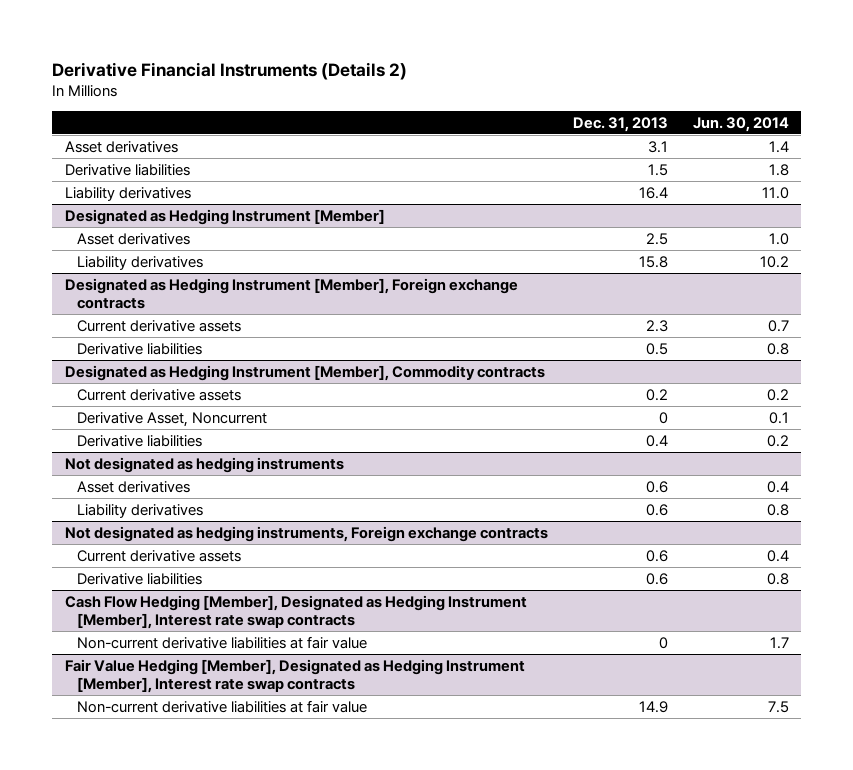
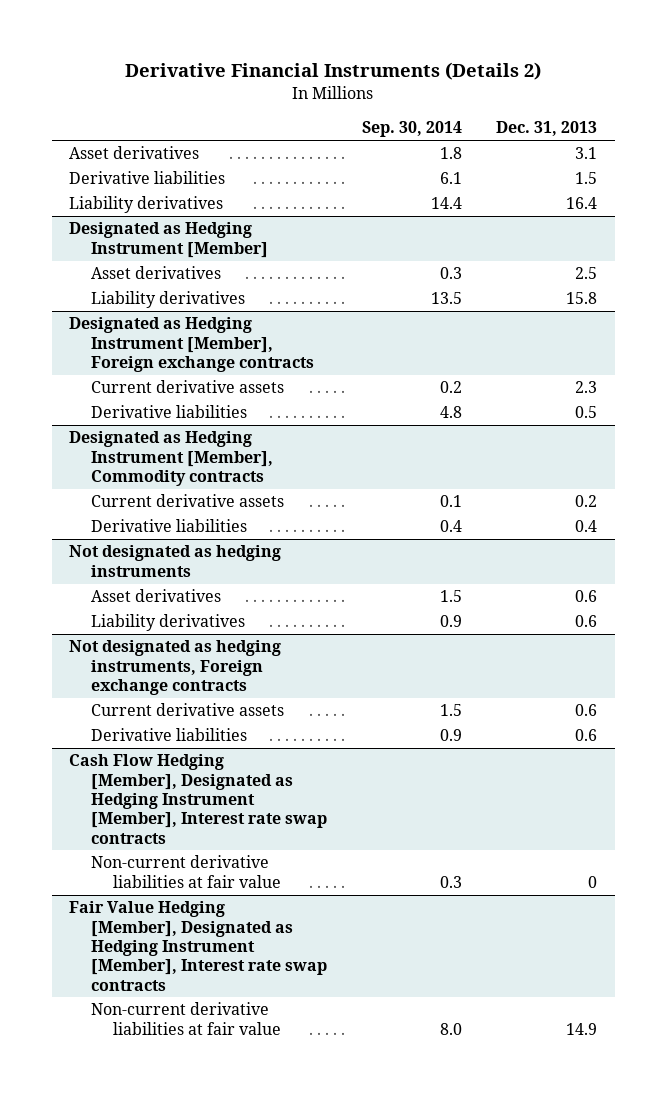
- | Dec. 31, 2013 | Jun. 30, 2014
+ | Sep. 30, 2014 | Dec. 31, 2013
@ Designated as Hedging Instrument [Member], Commodity contracts
- Derivative Asset, Noncurrent | 0 | 0.1

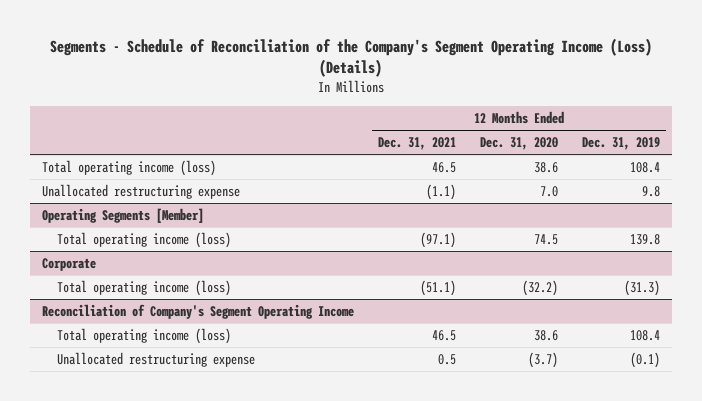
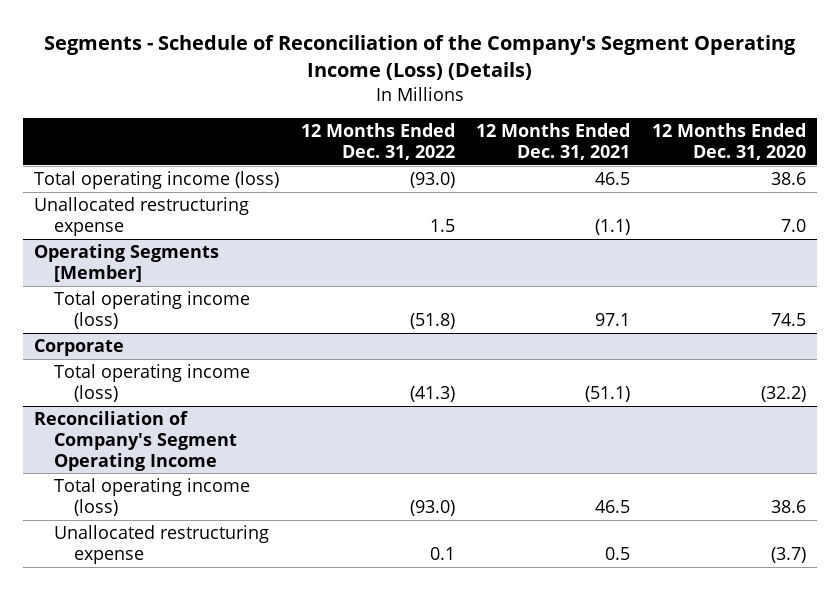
- | 12 Months Ended Dec. 31, 2021 | 12 Months Ended Dec. 31, 2020 | 12 Months Ended Dec. 31, 2019
+ | 12 Months Ended Dec. 31, 2022 | 12 Months Ended Dec. 31, 2021 | 12 Months Ended Dec. 31, 2020
@ Operating Segments [Member]
- Total operating income (loss) | (97.1) | 74.5 | 139.8
+ Total operating income (loss) | (51.8) | 97.1 | 74.5

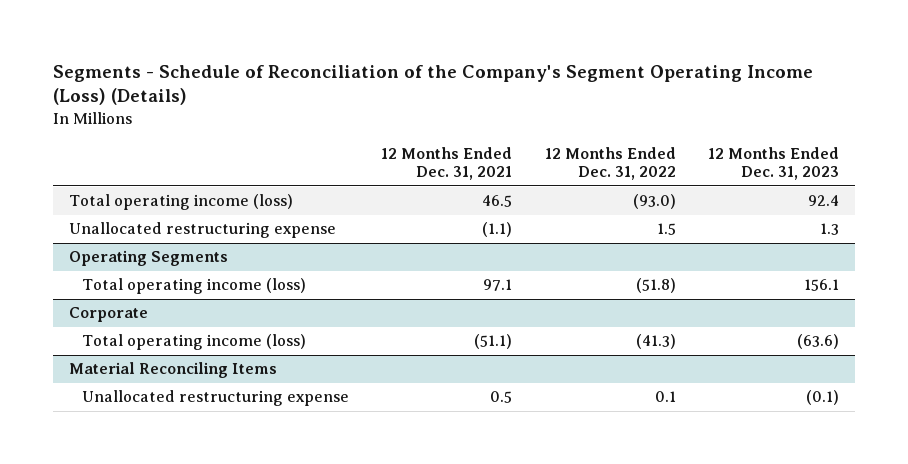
- | 12 Months Ended Dec. 31, 2022 | 12 Months Ended Dec. 31, 2021 | 12 Months Ended Dec. 31, 2020
+ | 12 Months Ended Dec. 31, 2021 | 12 Months Ended Dec. 31, 2022 | 12 Months Ended Dec. 31, 2023
- Operating Segments [Member]
+ Operating Segments
- Reconciliation of Company's Segment Operating Income
- Total operating income (loss) | (93.0) | 46.5 | 38.6
+ Material Reconciling Items

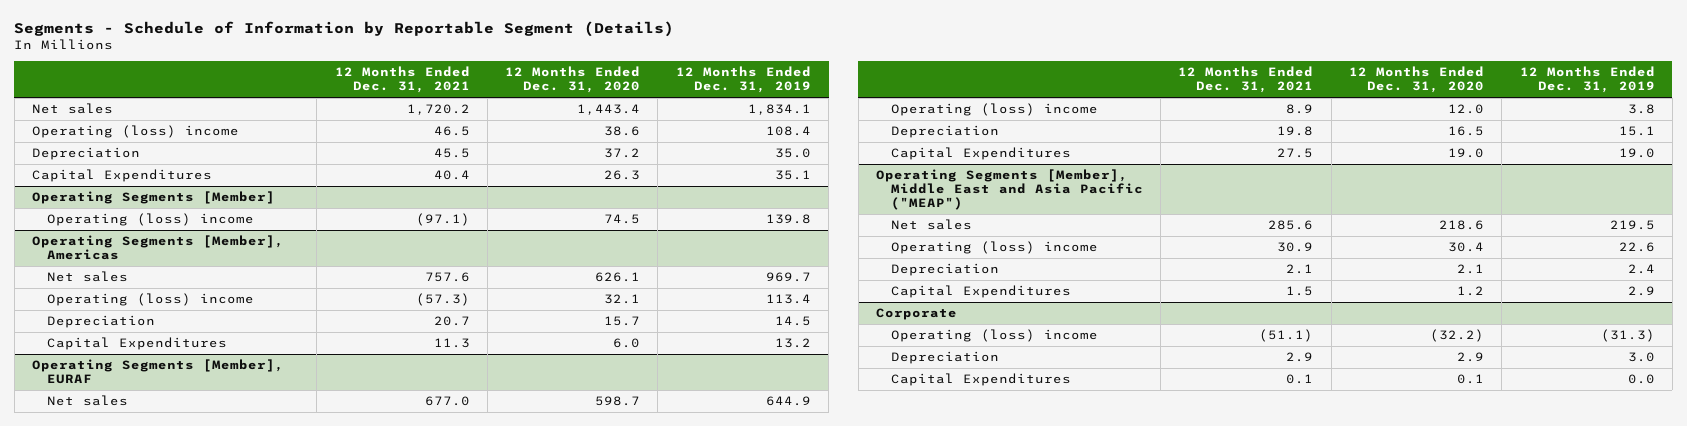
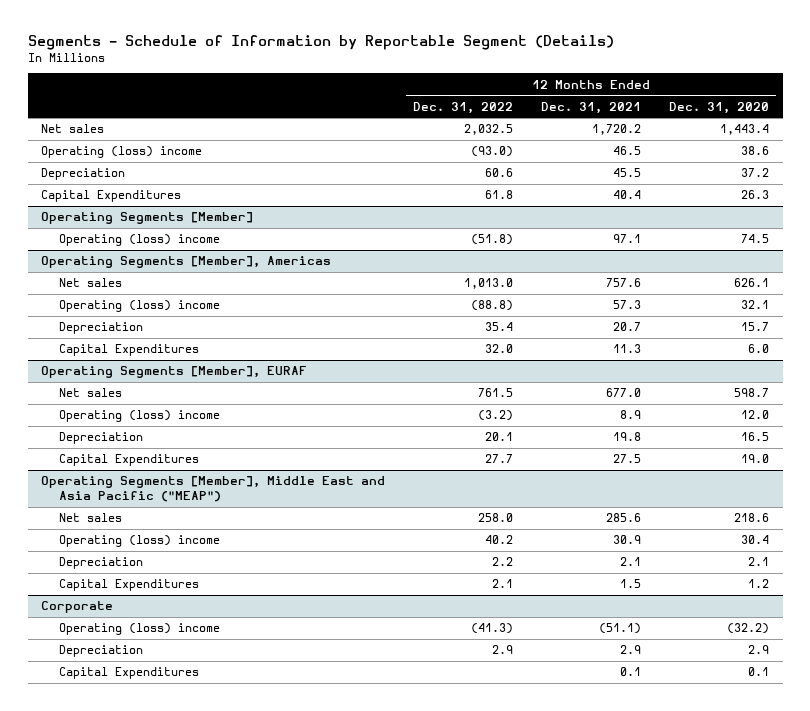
- | 12 Months Ended Dec. 31, 2021 | 12 Months Ended Dec. 31, 2020 | 12 Months Ended Dec. 31, 2019
+ | 12 Months Ended Dec. 31, 2022 | 12 Months Ended Dec. 31, 2021 | 12 Months Ended Dec. 31, 2020
@ Operating Segments [Member]
- Operating (loss) income | (97.1) | 74.5 | 139.8
+ Operating (loss) income | (51.8) | 97.1 | 74.5
@ Operating Segments [Member], Americas
- Operating (loss) income | (57.3) | 32.1 | 113.4
+ Operating (loss) income | (88.8) | 57.3 | 32.1

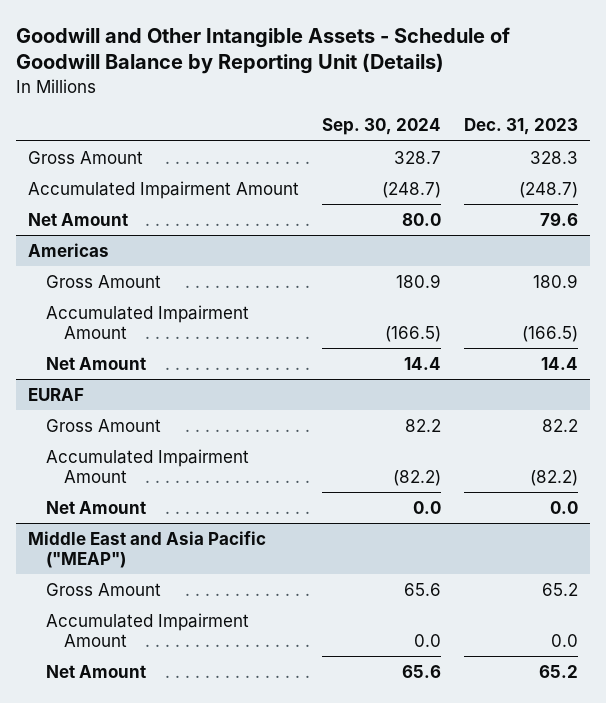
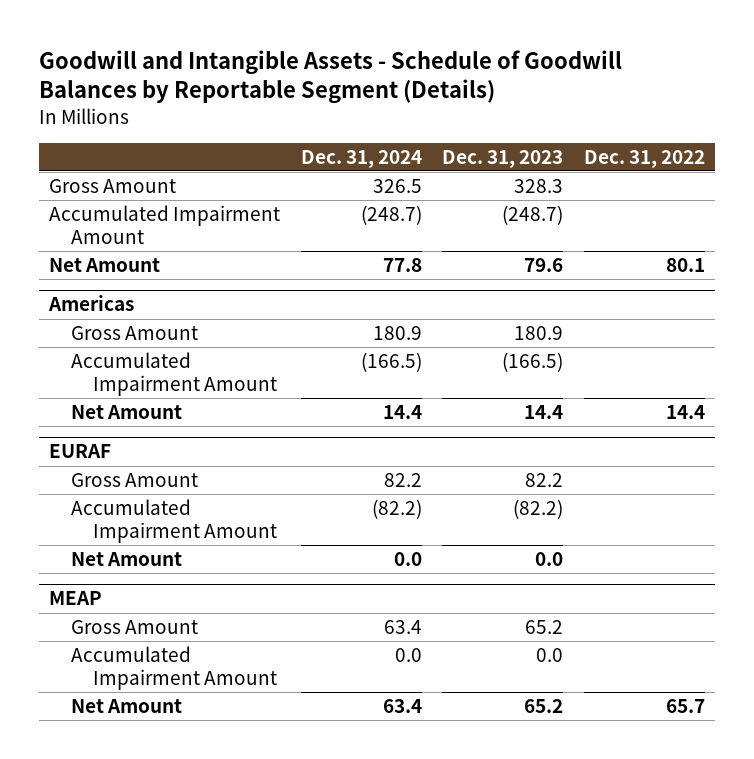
- Goodwill and Other Intangible Assets - Schedule of Goodwill Balance by Reporting Unit (Details)
+ Goodwill and Intangible Assets - Schedule of Goodwill Balances by Reportable Segment (Details)
- | Sep. 30, 2024 | Dec. 31, 2023
+ | Dec. 31, 2024 | Dec. 31, 2023 | Dec. 31, 2022
- Middle East and Asia Pacific ("MEAP")
+ MEAP

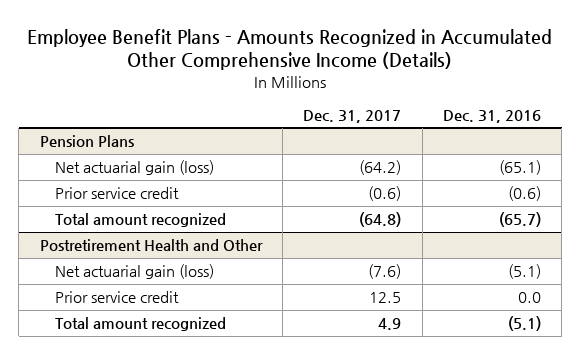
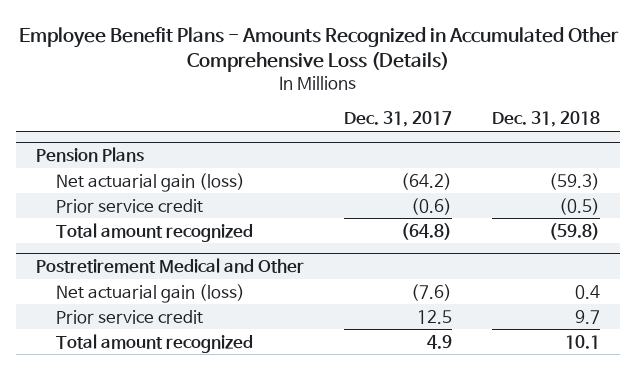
- Employee Benefit Plans - Amounts Recognized in Accumulated Other Comprehensive Income (Details)
+ Employee Benefit Plans - Amounts Recognized in Accumulated Other Comprehensive Loss (Details)
- | Dec. 31, 2017 | Dec. 31, 2016
+ | Dec. 31, 2017 | Dec. 31, 2018
- Postretirement Health and Other
+ Postretirement Medical and Other

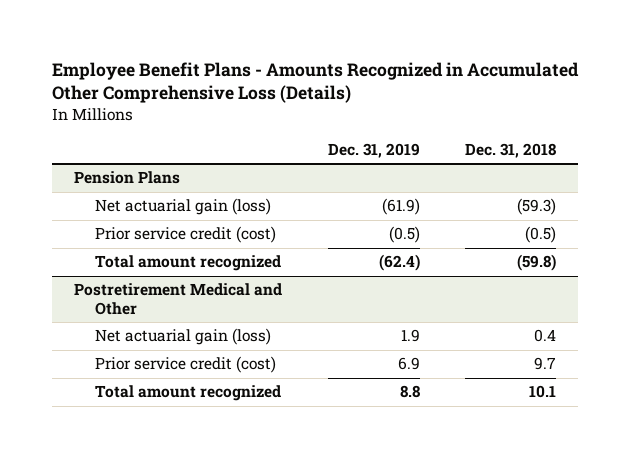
- | Dec. 31, 2017 | Dec. 31, 2018
+ | Dec. 31, 2019 | Dec. 31, 2018
@ Pension Plans
- Prior service credit | (0.6) | (0.5)
+ Prior service credit (cost) | (0.5) | (0.5)
@ Postretirement Medical and Other
- Prior service credit | 12.5 | 9.7
+ Prior service credit (cost) | 6.9 | 9.7

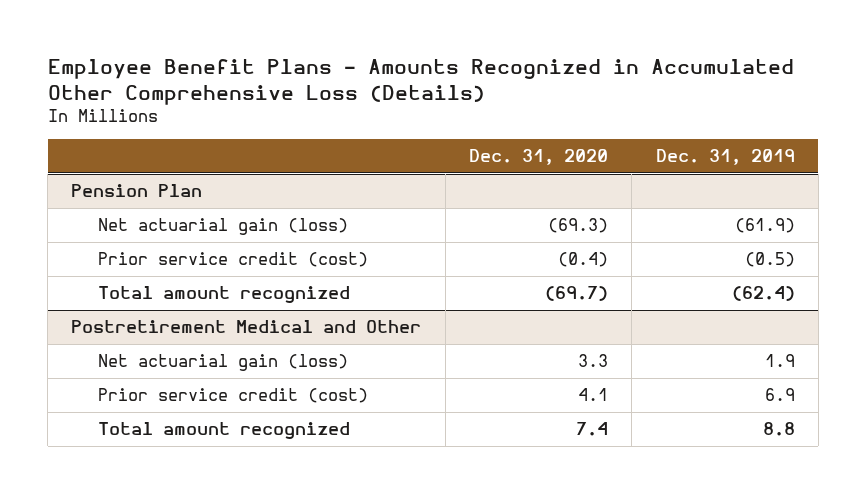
- | Dec. 31, 2019 | Dec. 31, 2018
+ | Dec. 31, 2020 | Dec. 31, 2019
- Pension Plans
+ Pension Plan

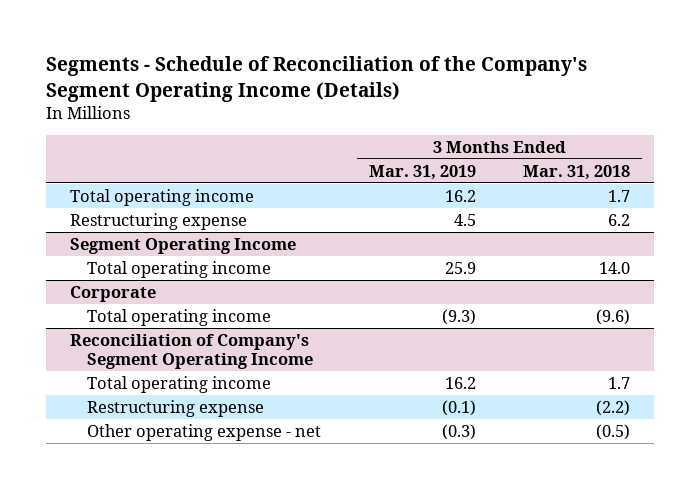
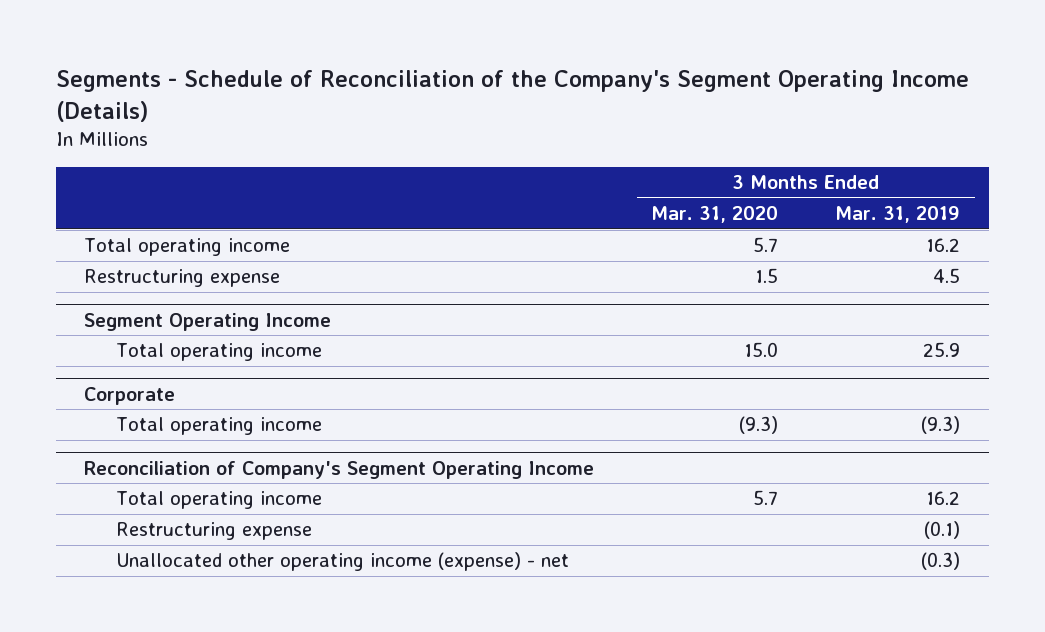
- | 3 Months Ended Mar. 31, 2019 | 3 Months Ended Mar. 31, 2018
+ | 3 Months Ended Mar. 31, 2020 | 3 Months Ended Mar. 31, 2019
@ Reconciliation of Company's Segment Operating Income
- Other operating expense - net | (0.3) | (0.5)
+ Unallocated other operating income (expense) - net | | (0.3)

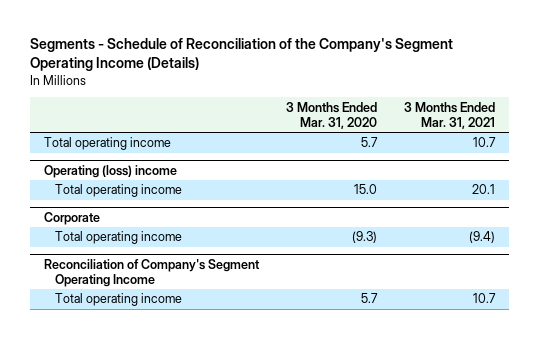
- | 3 Months Ended Mar. 31, 2020 | 3 Months Ended Mar. 31, 2019
+ | 3 Months Ended Mar. 31, 2020 | 3 Months Ended Mar. 31, 2021
- Restructuring expense | 1.5 | 4.5
- Segment Operating Income
+ Operating (loss) income
@ Reconciliation of Company's Segment Operating Income
- Restructuring expense | | (0.1)
- Unallocated other operating income (expense) - net | | (0.3)

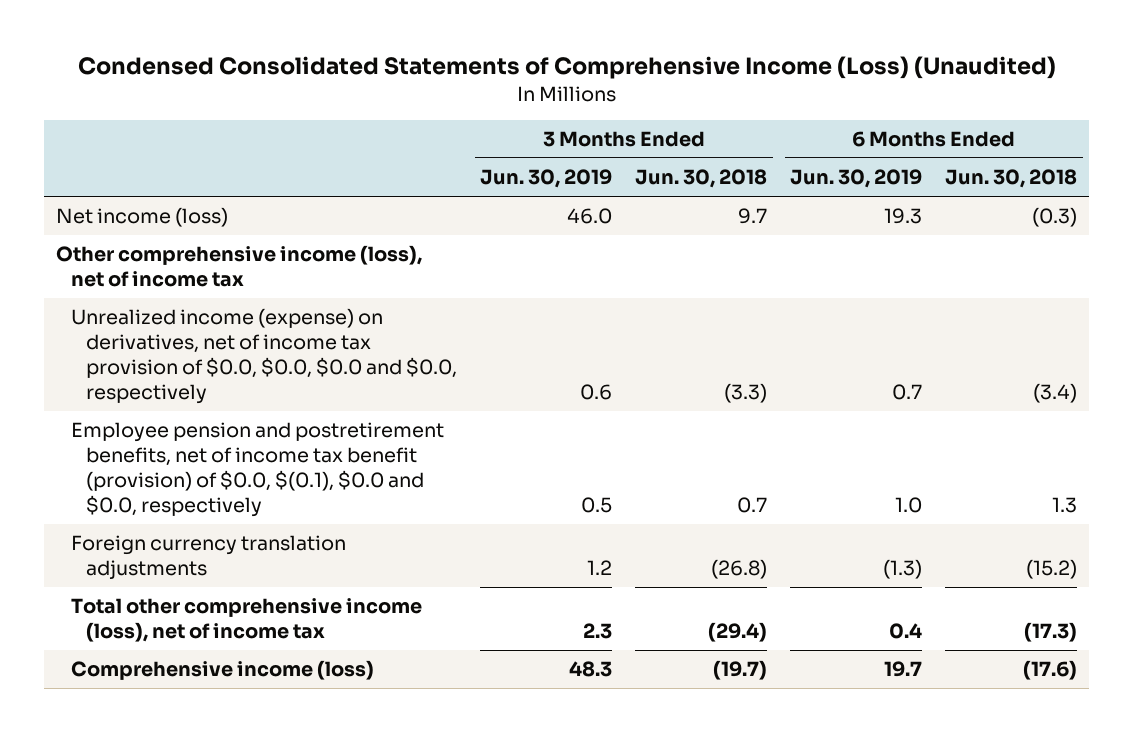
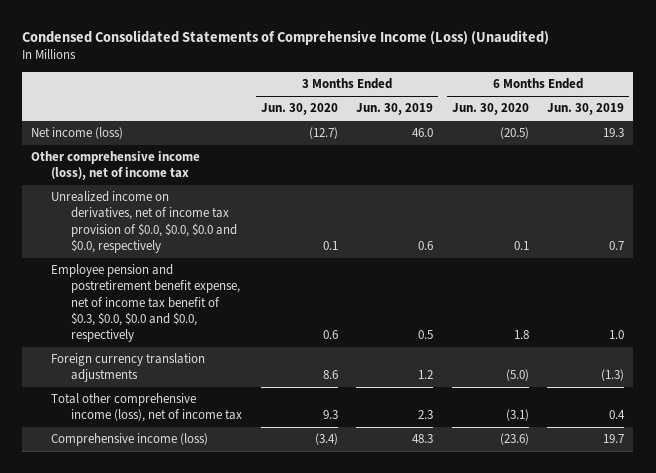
- | 3 Months Ended Jun. 30, 2019 | 3 Months Ended Jun. 30, 2018 | 6 Months Ended Jun. 30, 2019 | 6 Months Ended Jun. 30, 2018
+ | 3 Months Ended Jun. 30, 2020 | 3 Months Ended Jun. 30, 2019 | 6 Months Ended Jun. 30, 2020 | 6 Months Ended Jun. 30, 2019
- Unrealized income (expense) on derivatives, net of income tax provision of $0.0, $0.0, $0.0 and $0.0, respectively | 0.6 | (3.3) | 0.7 | (3.4)
- Employee pension and postretirement benefits, net of income tax benefit (provision) of $0.0, $(0.1), $0.0 and $0.0, respectively | 0.5 | 0.7 | 1.0 | 1.3
+ Unrealized income on derivatives, net of income tax provision of $0.0, $0.0, $0.0 and $0.0, respectively | 0.1 | 0.6 | 0.1 | 0.7
+ Employee pension and postretirement benefit expense, net of income tax benefit of $0.3, $0.0, $0.0 and $0.0, respectively | 0.6 | 0.5 | 1.8 | 1.0

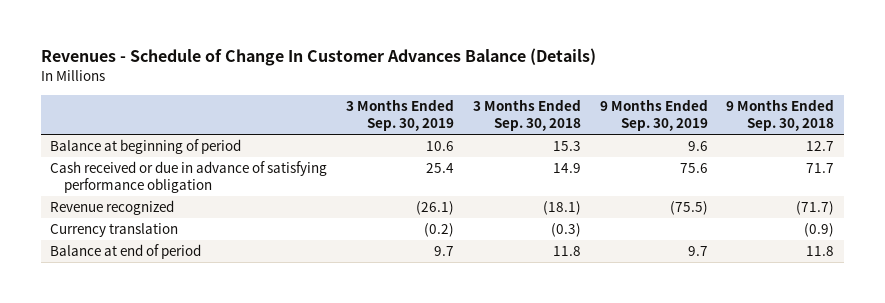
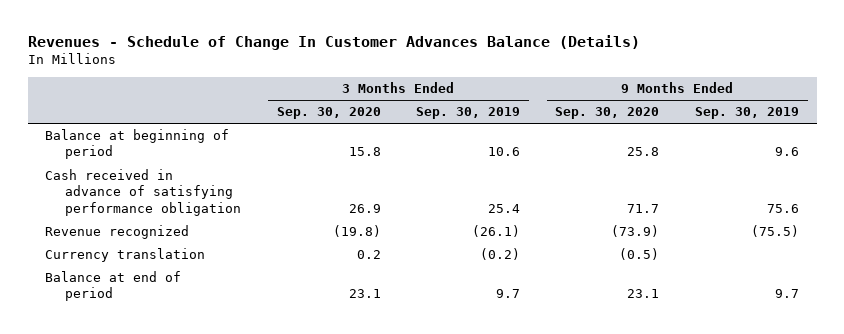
- | 3 Months Ended Sep. 30, 2019 | 3 Months Ended Sep. 30, 2018 | 9 Months Ended Sep. 30, 2019 | 9 Months Ended Sep. 30, 2018
+ | 3 Months Ended Sep. 30, 2020 | 3 Months Ended Sep. 30, 2019 | 9 Months Ended Sep. 30, 2020 | 9 Months Ended Sep. 30, 2019
- Cash received or due in advance of satisfying performance obligation | 25.4 | 14.9 | 75.6 | 71.7
+ Cash received in advance of satisfying performance obligation | 26.9 | 25.4 | 71.7 | 75.6

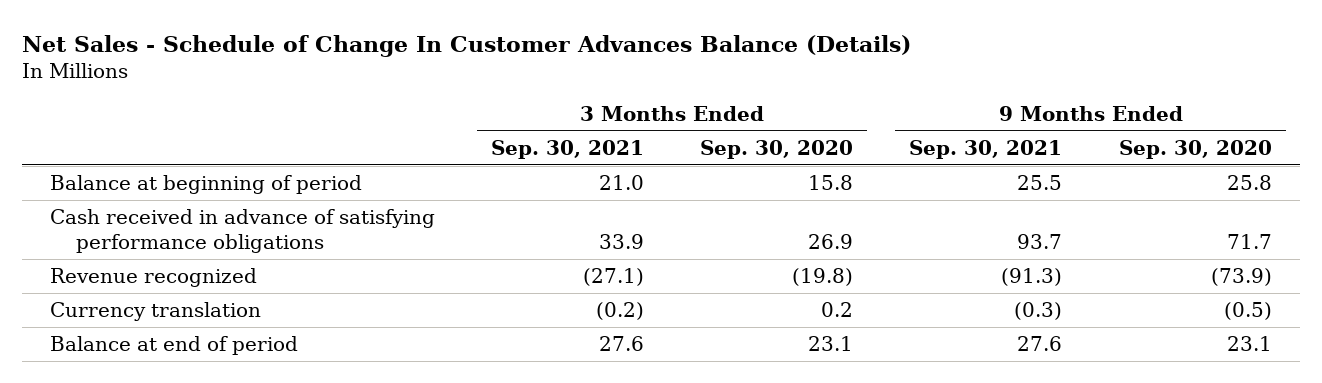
- Revenues - Schedule of Change In Customer Advances Balance (Details)
+ Net Sales - Schedule of Change In Customer Advances Balance (Details)
- | 3 Months Ended Sep. 30, 2020 | 3 Months Ended Sep. 30, 2019 | 9 Months Ended Sep. 30, 2020 | 9 Months Ended Sep. 30, 2019
+ | 3 Months Ended Sep. 30, 2021 | 3 Months Ended Sep. 30, 2020 | 9 Months Ended Sep. 30, 2021 | 9 Months Ended Sep. 30, 2020
- Cash received in advance of satisfying performance obligation | 26.9 | 25.4 | 71.7 | 75.6
+ Cash received in advance of satisfying performance obligations | 33.9 | 26.9 | 93.7 | 71.7

